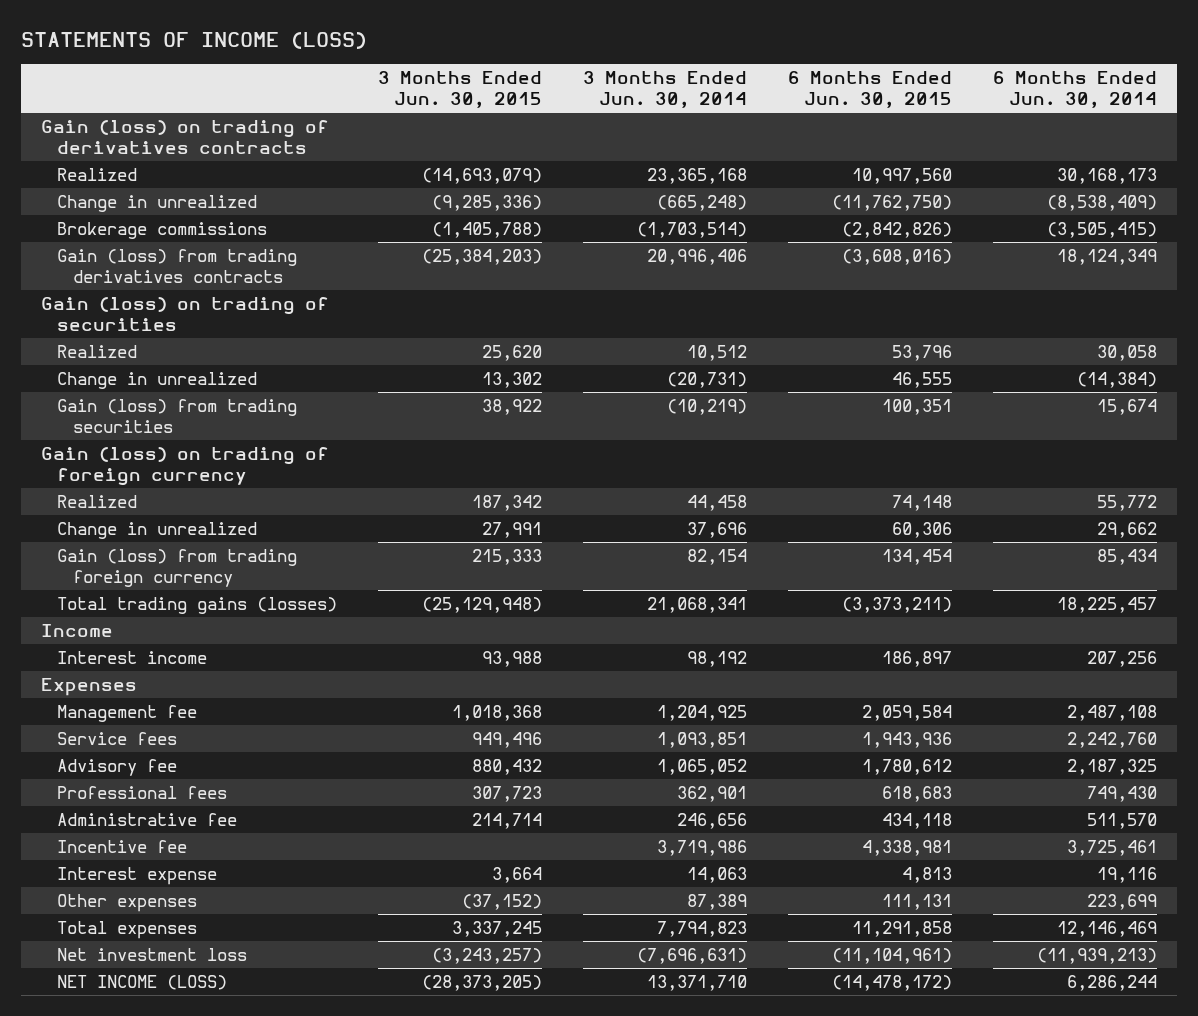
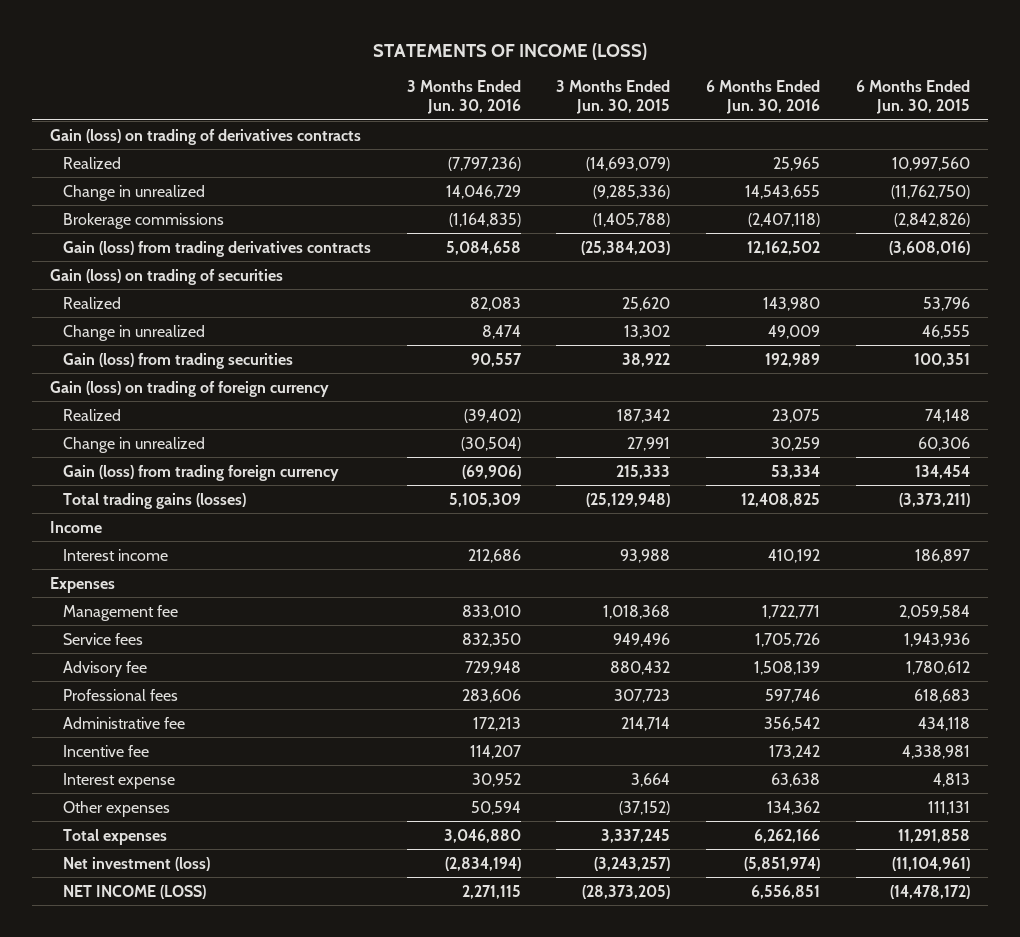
- | 3 Months Ended Jun. 30, 2015 | 3 Months Ended Jun. 30, 2014 | 6 Months Ended Jun. 30, 2015 | 6 Months Ended Jun. 30, 2014
+ | 3 Months Ended Jun. 30, 2016 | 3 Months Ended Jun. 30, 2015 | 6 Months Ended Jun. 30, 2016 | 6 Months Ended Jun. 30, 2015
- Net investment loss | (3,243,257) | (7,696,631) | (11,104,961) | (11,939,213)
+ Net investment (loss) | (2,834,194) | (3,243,257) | (5,851,974) | (11,104,961)

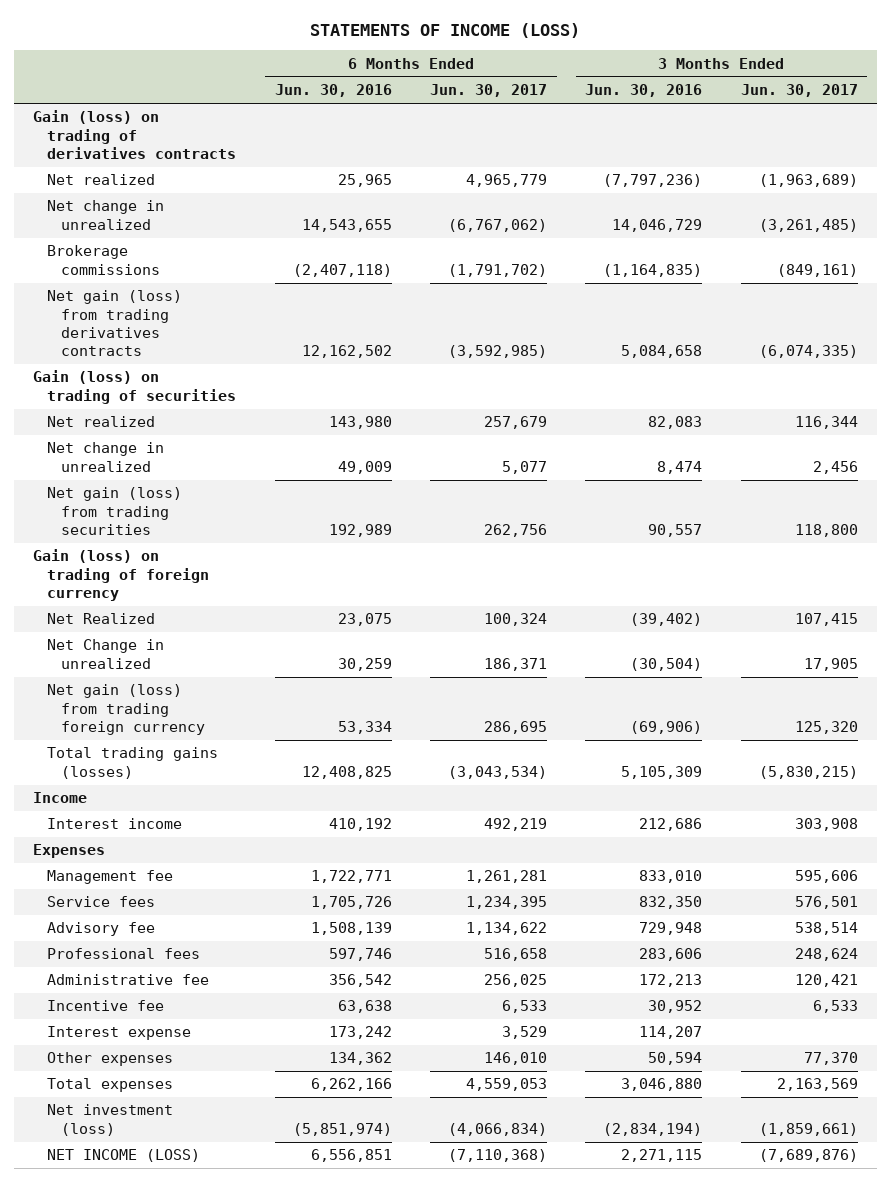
- | 3 Months Ended Jun. 30, 2016 | 3 Months Ended Jun. 30, 2015 | 6 Months Ended Jun. 30, 2016 | 6 Months Ended Jun. 30, 2015
+ | 6 Months Ended Jun. 30, 2016 | 6 Months Ended Jun. 30, 2017 | 3 Months Ended Jun. 30, 2016 | 3 Months Ended Jun. 30, 2017
- Realized | (7,797,236) | (14,693,079) | 25,965 | 10,997,560
- Change in unrealized | 14,046,729 | (9,285,336) | 14,543,655 | (11,762,750)
+ Net realized | 25,965 | 4,965,779 | (7,797,236) | (1,963,689)
+ Net change in unrealized | 14,543,655 | (6,767,062) | 14,046,729 | (3,261,485)
- Gain (loss) from trading derivatives contracts | 5,084,658 | (25,384,203) | 12,162,502 | (3,608,016)
+ Net gain (loss) from trading derivatives contracts | 12,162,502 | (3,592,985) | 5,084,658 | (6,074,335)
- Realized | 82,083 | 25,620 | 143,980 | 53,796
- Change in unrealized | 8,474 | 13,302 | 49,009 | 46,555
- Gain (loss) from trading securities | 90,557 | 38,922 | 192,989 | 100,351
+ Net realized | 143,980 | 257,679 | 82,083 | 116,344
+ Net change in unrealized | 49,009 | 5,077 | 8,474 | 2,456
+ Net gain (loss) from trading securities | 192,989 | 262,756 | 90,557 | 118,800
- Realized | (39,402) | 187,342 | 23,075 | 74,148
- Change in unrealized | (30,504) | 27,991 | 30,259 | 60,306
- Gain (loss) from trading foreign currency | (69,906) | 215,333 | 53,334 | 134,454
+ Net Realized | 23,075 | 100,324 | (39,402) | 107,415
+ Net Change in unrealized | 30,259 | 186,371 | (30,504) | 17,905
+ Net gain (loss) from trading foreign currency | 53,334 | 286,695 | (69,906) | 125,320
- Incentive fee | 114,207 | | 173,242 | 4,338,981
- Interest expense | 30,952 | 3,664 | 63,638 | 4,813
+ Incentive fee | 63,638 | 6,533 | 30,952 | 6,533
+ Interest expense | 173,242 | 3,529 | 114,207 |

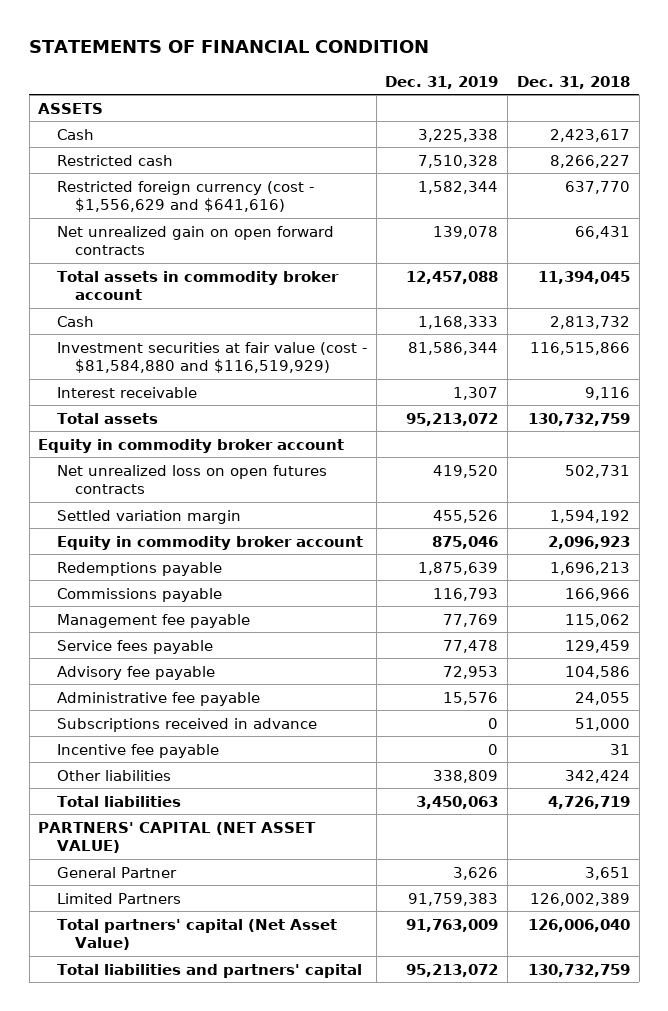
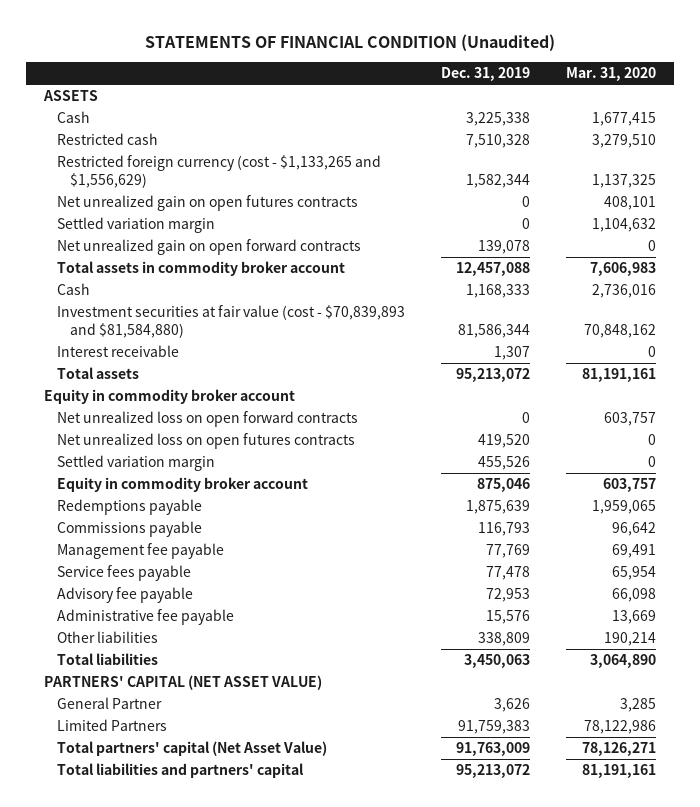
- STATEMENTS OF FINANCIAL CONDITION
+ STATEMENTS OF FINANCIAL CONDITION (Unaudited)
- | Dec. 31, 2019 | Dec. 31, 2018
+ | Dec. 31, 2019 | Mar. 31, 2020
- Restricted foreign currency (cost - $1,556,629 and $641,616) | 1,582,344 | 637,770
+ Restricted foreign currency (cost - $1,133,265 and $1,556,629) | 1,582,344 | 1,137,325
+ Net unrealized gain on open futures contracts | 0 | 408,101
+ Settled variation margin | 0 | 1,104,632
- Investment securities at fair value (cost - $81,584,880 and $116,519,929) | 81,586,344 | 116,515,866
+ Investment securities at fair value (cost - $70,839,893 and $81,584,880) | 81,586,344 | 70,848,162
+ Net unrealized loss on open forward contracts | 0 | 603,757
- Subscriptions received in advance | 0 | 51,000
- Incentive fee payable | 0 | 31

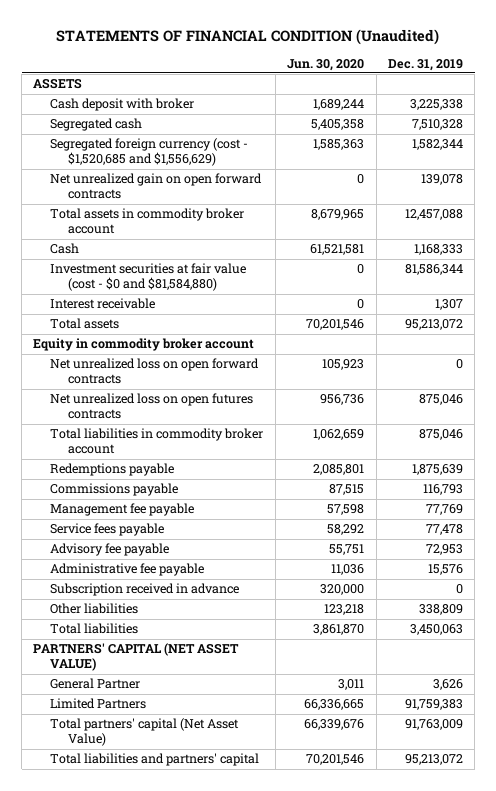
- | Dec. 31, 2019 | Mar. 31, 2020
+ | Jun. 30, 2020 | Dec. 31, 2019
- Cash | 3,225,338 | 1,677,415
- Restricted cash | 7,510,328 | 3,279,510
- Restricted foreign currency (cost - $1,133,265 and $1,556,629) | 1,582,344 | 1,137,325
- Net unrealized gain on open futures contracts | 0 | 408,101
- Settled variation margin | 0 | 1,104,632
+ Cash deposit with broker | 1,689,244 | 3,225,338
+ Segregated cash | 5,405,358 | 7,510,328
+ Segregated foreign currency (cost - $1,520,685 and $1,556,629) | 1,585,363 | 1,582,344
- Investment securities at fair value (cost - $70,839,893 and $81,584,880) | 81,586,344 | 70,848,162
+ Investment securities at fair value (cost - $0 and $81,584,880) | 0 | 81,586,344
- Net unrealized loss on open futures contracts | 419,520 | 0
- Settled variation margin | 455,526 | 0
- Equity in commodity broker account | 875,046 | 603,757
+ Net unrealized loss on open futures contracts | 956,736 | 875,046
+ Total liabilities in commodity broker account | 1,062,659 | 875,046
+ Subscription received in advance | 320,000 | 0

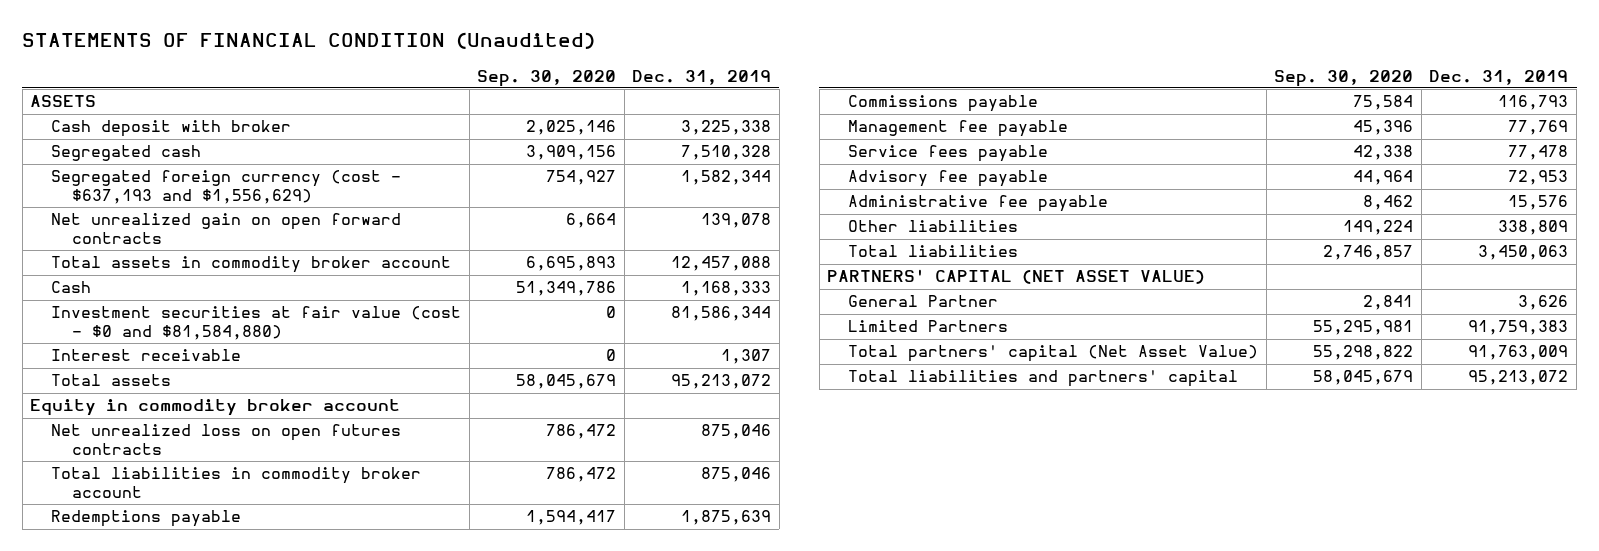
- | Jun. 30, 2020 | Dec. 31, 2019
+ | Sep. 30, 2020 | Dec. 31, 2019
- Segregated foreign currency (cost - $1,520,685 and $1,556,629) | 1,585,363 | 1,582,344
+ Segregated foreign currency (cost - $637,193 and $1,556,629) | 754,927 | 1,582,344
- Net unrealized loss on open forward contracts | 105,923 | 0
- Subscription received in advance | 320,000 | 0

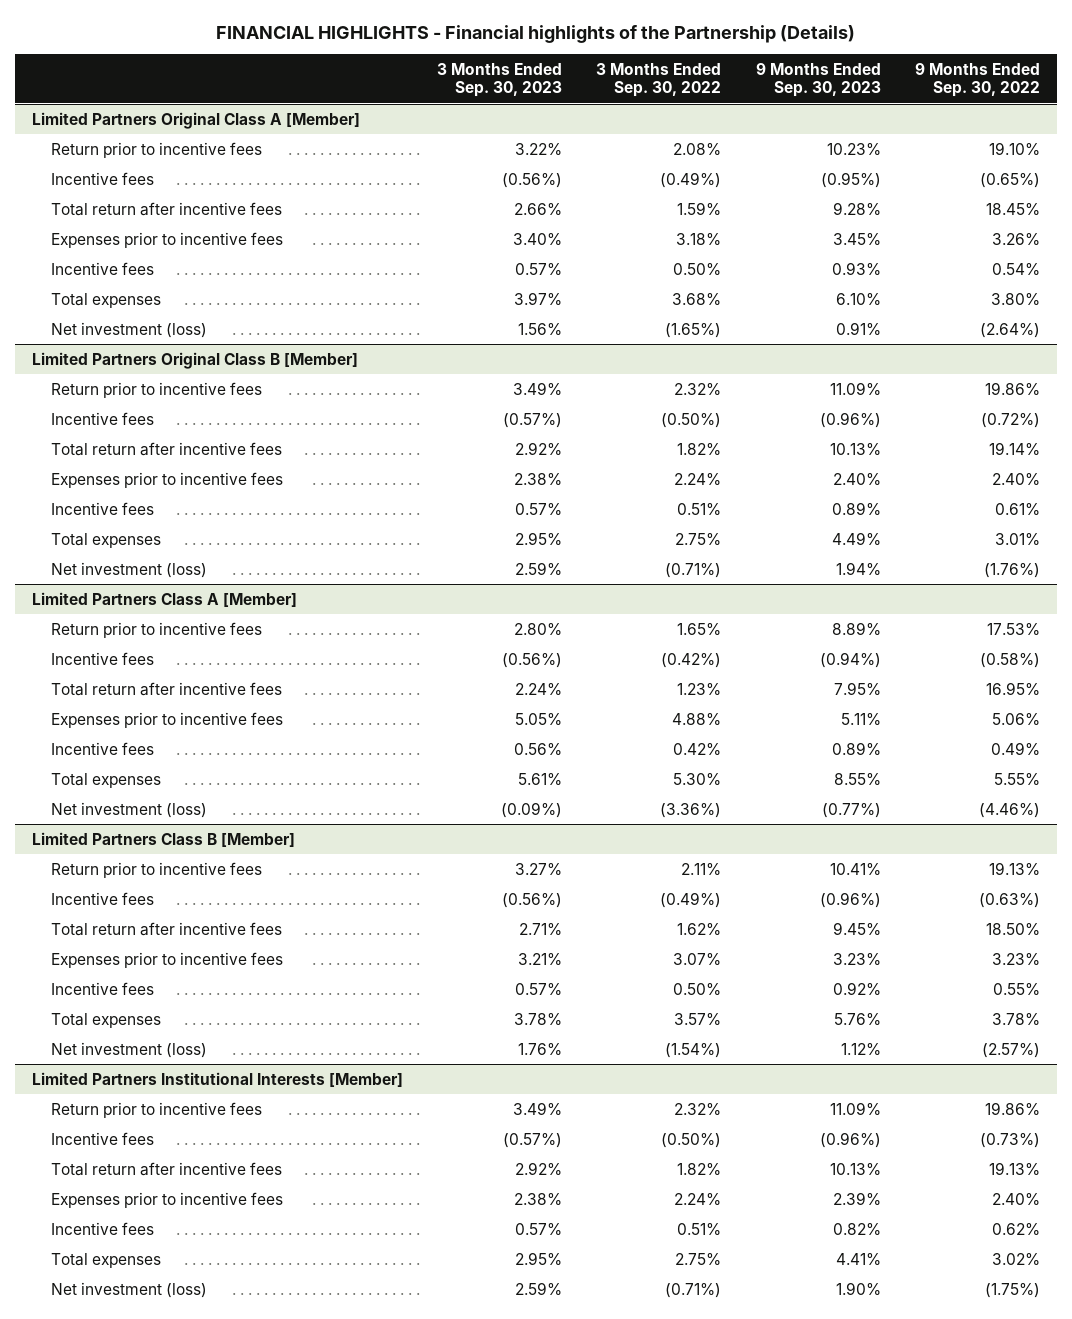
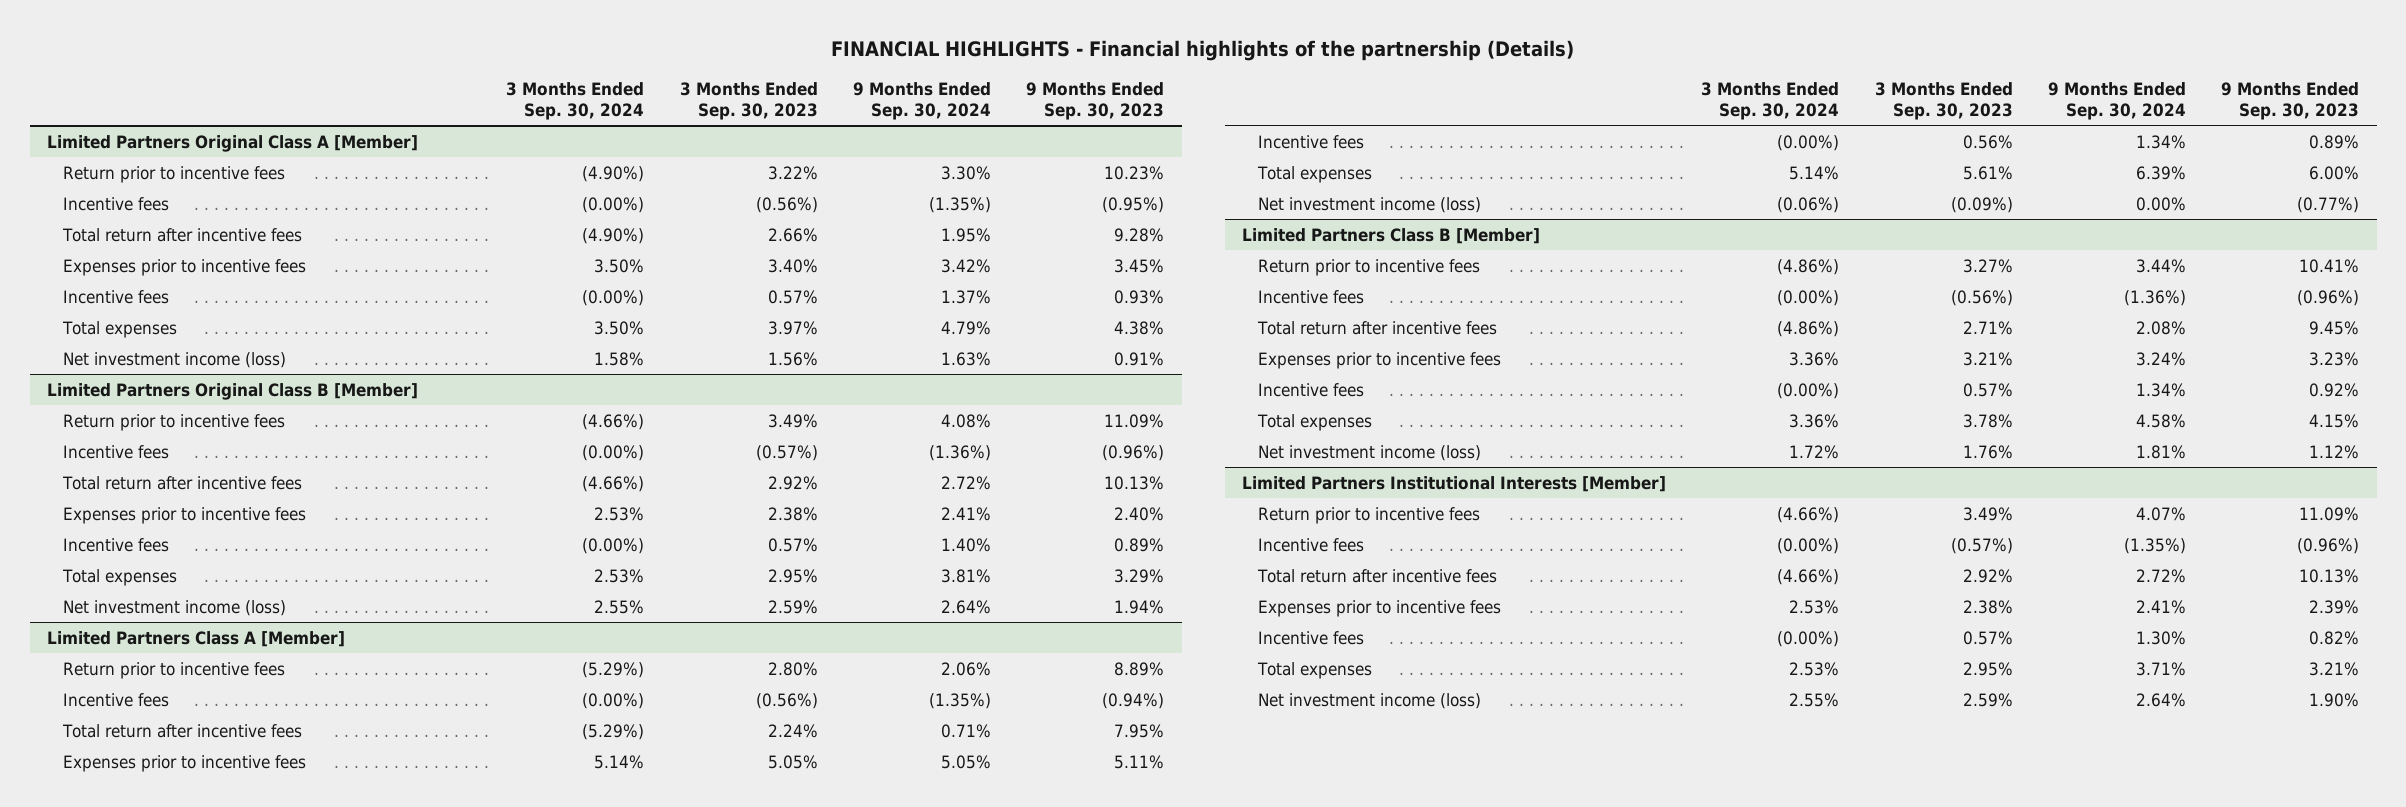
- FINANCIAL HIGHLIGHTS - Financial highlights of the Partnership (Details)
+ FINANCIAL HIGHLIGHTS - Financial highlights of the partnership (Details)
- | 3 Months Ended Sep. 30, 2023 | 3 Months Ended Sep. 30, 2022 | 9 Months Ended Sep. 30, 2023 | 9 Months Ended Sep. 30, 2022
+ | 3 Months Ended Sep. 30, 2024 | 3 Months Ended Sep. 30, 2023 | 9 Months Ended Sep. 30, 2024 | 9 Months Ended Sep. 30, 2023
@ Limited Partners Original Class A [Member]
- Total expenses | 3.97% | 3.68% | 6.10% | 3.80%
- Net investment (loss) | 1.56% | (1.65%) | 0.91% | (2.64%)
+ Total expenses | 3.50% | 3.97% | 4.79% | 4.38%
+ Net investment income (loss) | 1.58% | 1.56% | 1.63% | 0.91%
@ Limited Partners Original Class B [Member]
- Total expenses | 2.95% | 2.75% | 4.49% | 3.01%
- Net investment (loss) | 2.59% | (0.71%) | 1.94% | (1.76%)
+ Total expenses | 2.53% | 2.95% | 3.81% | 3.29%
+ Net investment income (loss) | 2.55% | 2.59% | 2.64% | 1.94%
@ Limited Partners Class A [Member]
- Total expenses | 5.61% | 5.30% | 8.55% | 5.55%
- Net investment (loss) | (0.09%) | (3.36%) | (0.77%) | (4.46%)
+ Total expenses | 5.14% | 5.61% | 6.39% | 6.00%
+ Net investment income (loss) | (0.06%) | (0.09%) | 0.00% | (0.77%)
@ Limited Partners Class B [Member]
- Total expenses | 3.78% | 3.57% | 5.76% | 3.78%
- Net investment (loss) | 1.76% | (1.54%) | 1.12% | (2.57%)
+ Total expenses | 3.36% | 3.78% | 4.58% | 4.15%
+ Net investment income (loss) | 1.72% | 1.76% | 1.81% | 1.12%
@ Limited Partners Institutional Interests [Member]
- Total expenses | 2.95% | 2.75% | 4.41% | 3.02%
- Net investment (loss) | 2.59% | (0.71%) | 1.90% | (1.75%)
+ Total expenses | 2.53% | 2.95% | 3.71% | 3.21%
+ Net investment income (loss) | 2.55% | 2.59% | 2.64% | 1.90%

